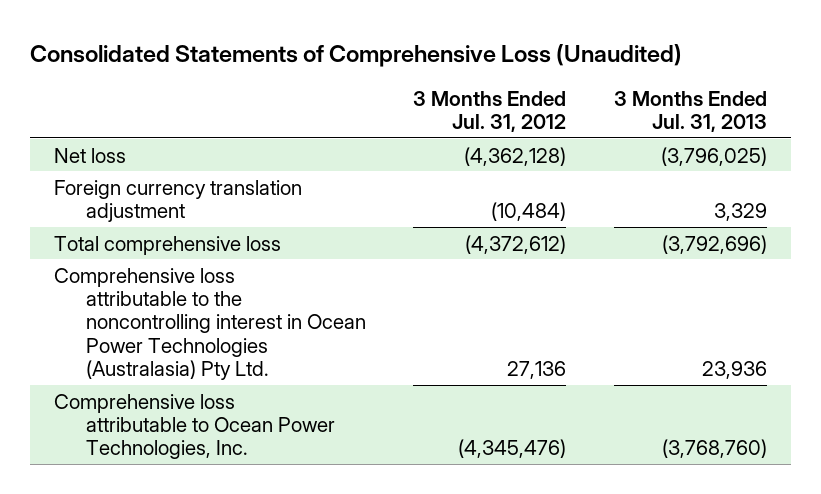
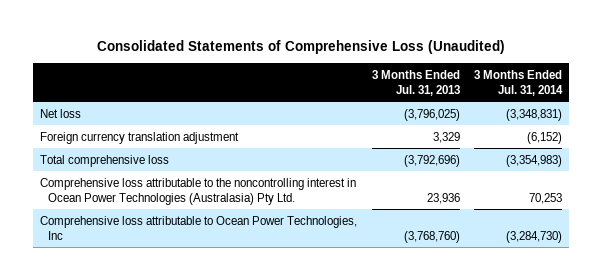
- | 3 Months Ended Jul. 31, 2012 | 3 Months Ended Jul. 31, 2013
+ | 3 Months Ended Jul. 31, 2013 | 3 Months Ended Jul. 31, 2014
- Comprehensive loss attributable to Ocean Power Technologies, Inc. | (4,345,476) | (3,768,760)
+ Comprehensive loss attributable to Ocean Power Technologies, Inc | (3,768,760) | (3,284,730)

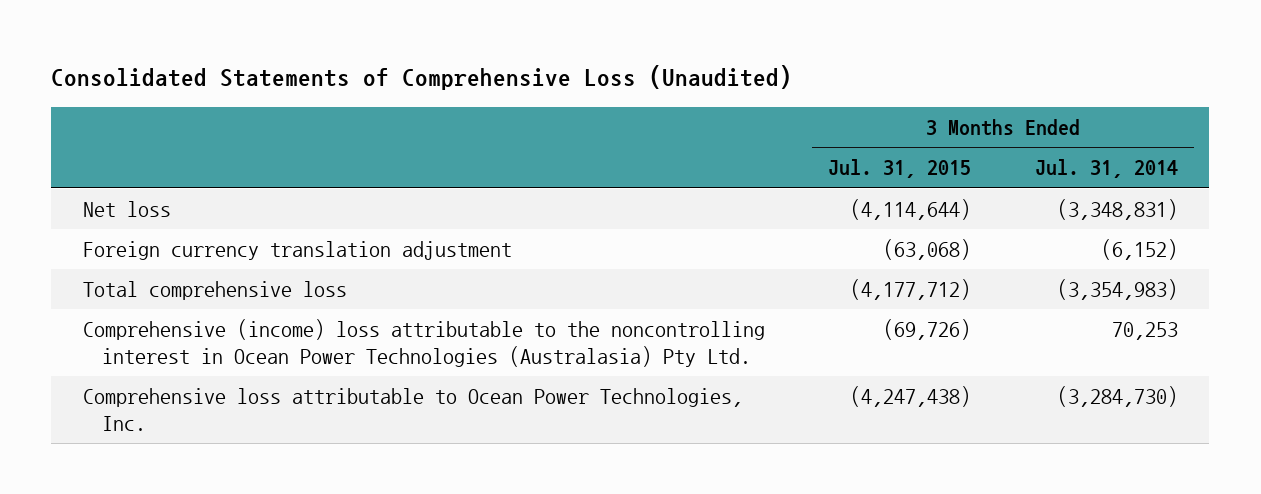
- | 3 Months Ended Jul. 31, 2013 | 3 Months Ended Jul. 31, 2014
+ | 3 Months Ended Jul. 31, 2015 | 3 Months Ended Jul. 31, 2014
- Comprehensive loss attributable to the noncontrolling interest in Ocean Power Technologies (Australasia) Pty Ltd. | 23,936 | 70,253
- Comprehensive loss attributable to Ocean Power Technologies, Inc | (3,768,760) | (3,284,730)
+ Comprehensive (income) loss attributable to the noncontrolling interest in Ocean Power Technologies (Australasia) Pty Ltd. | (69,726) | 70,253
+ Comprehensive loss attributable to Ocean Power Technologies, Inc. | (4,247,438) | (3,284,730)

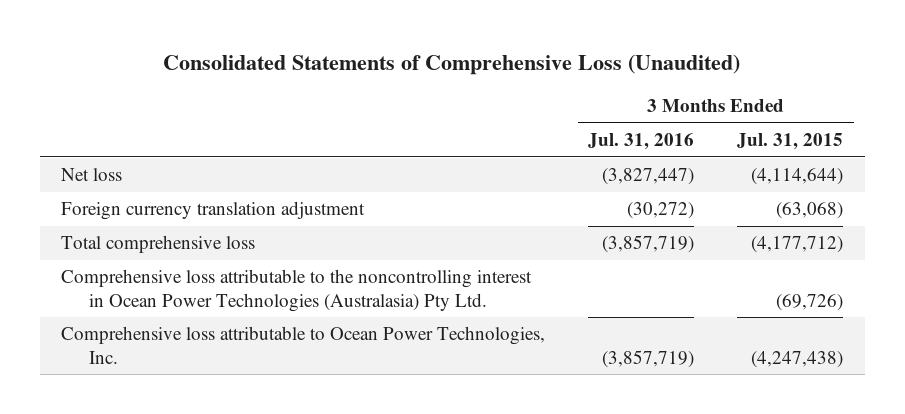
- | 3 Months Ended Jul. 31, 2015 | 3 Months Ended Jul. 31, 2014
+ | 3 Months Ended Jul. 31, 2016 | 3 Months Ended Jul. 31, 2015
- Comprehensive (income) loss attributable to the noncontrolling interest in Ocean Power Technologies (Australasia) Pty Ltd. | (69,726) | 70,253
+ Comprehensive loss attributable to the noncontrolling interest in Ocean Power Technologies (Australasia) Pty Ltd. | | (69,726)

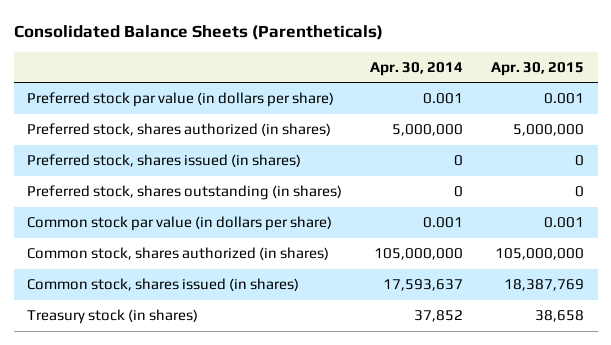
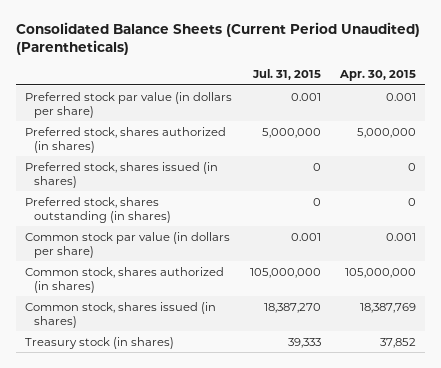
- Consolidated Balance Sheets (Parentheticals)
+ Consolidated Balance Sheets (Current Period Unaudited) (Parentheticals)
- | Apr. 30, 2014 | Apr. 30, 2015
+ | Jul. 31, 2015 | Apr. 30, 2015
- Treasury stock (in shares) | 37,852 | 38,658
+ Treasury stock (in shares) | 39,333 | 37,852

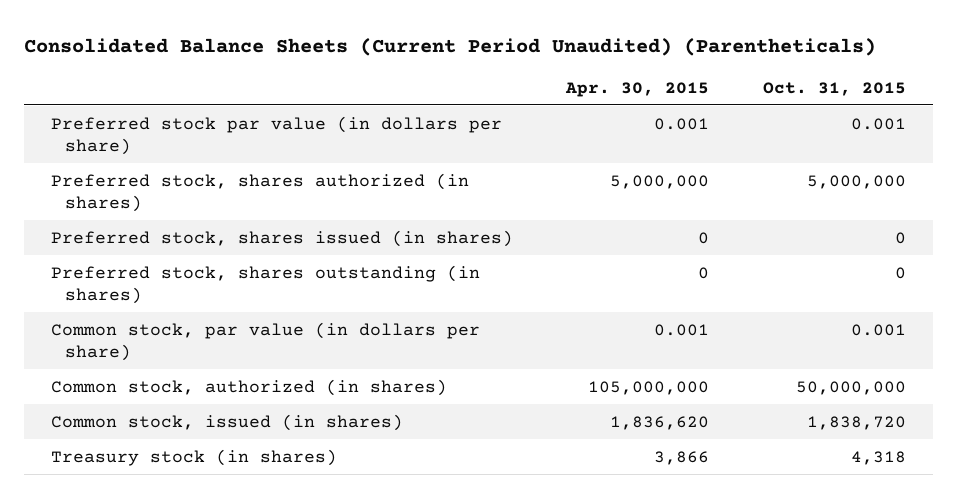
- | Jul. 31, 2015 | Apr. 30, 2015
+ | Apr. 30, 2015 | Oct. 31, 2015
- Common stock par value (in dollars per share) | 0.001 | 0.001
- Common stock, shares authorized (in shares) | 105,000,000 | 105,000,000
- Common stock, shares issued (in shares) | 18,387,270 | 18,387,769
- Treasury stock (in shares) | 39,333 | 37,852
+ Common stock, par value (in dollars per share) | 0.001 | 0.001
+ Common stock, authorized (in shares) | 105,000,000 | 50,000,000
+ Common stock, issued (in shares) | 1,836,620 | 1,838,720
+ Treasury stock (in shares) | 3,866 | 4,318

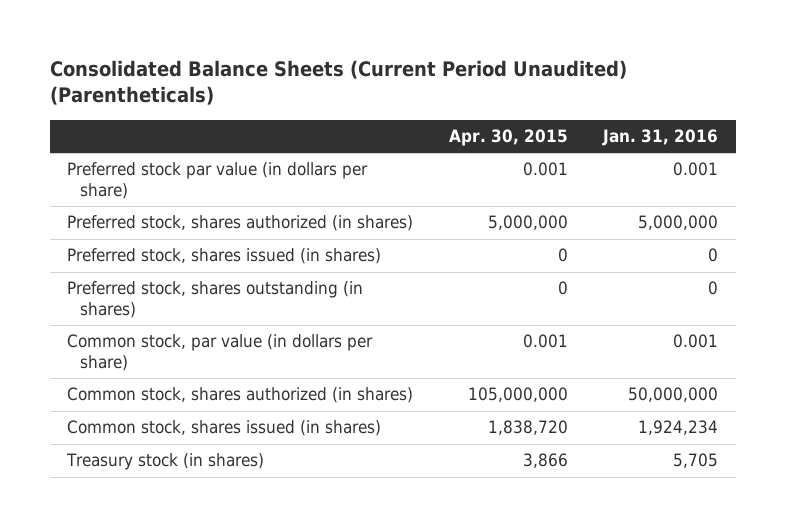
- | Apr. 30, 2015 | Oct. 31, 2015
+ | Apr. 30, 2015 | Jan. 31, 2016
- Common stock, authorized (in shares) | 105,000,000 | 50,000,000
- Common stock, issued (in shares) | 1,836,620 | 1,838,720
+ Common stock, shares authorized (in shares) | 105,000,000 | 50,000,000
+ Common stock, shares issued (in shares) | 1,838,720 | 1,924,234

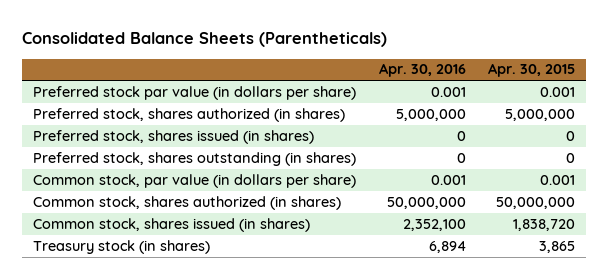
- Consolidated Balance Sheets (Current Period Unaudited) (Parentheticals)
+ Consolidated Balance Sheets (Parentheticals)
- | Apr. 30, 2015 | Jan. 31, 2016
+ | Apr. 30, 2016 | Apr. 30, 2015
- Common stock, shares authorized (in shares) | 105,000,000 | 50,000,000
+ Common stock, shares authorized (in shares) | 50,000,000 | 50,000,000
- Treasury stock (in shares) | 3,866 | 5,705
+ Treasury stock (in shares) | 6,894 | 3,865

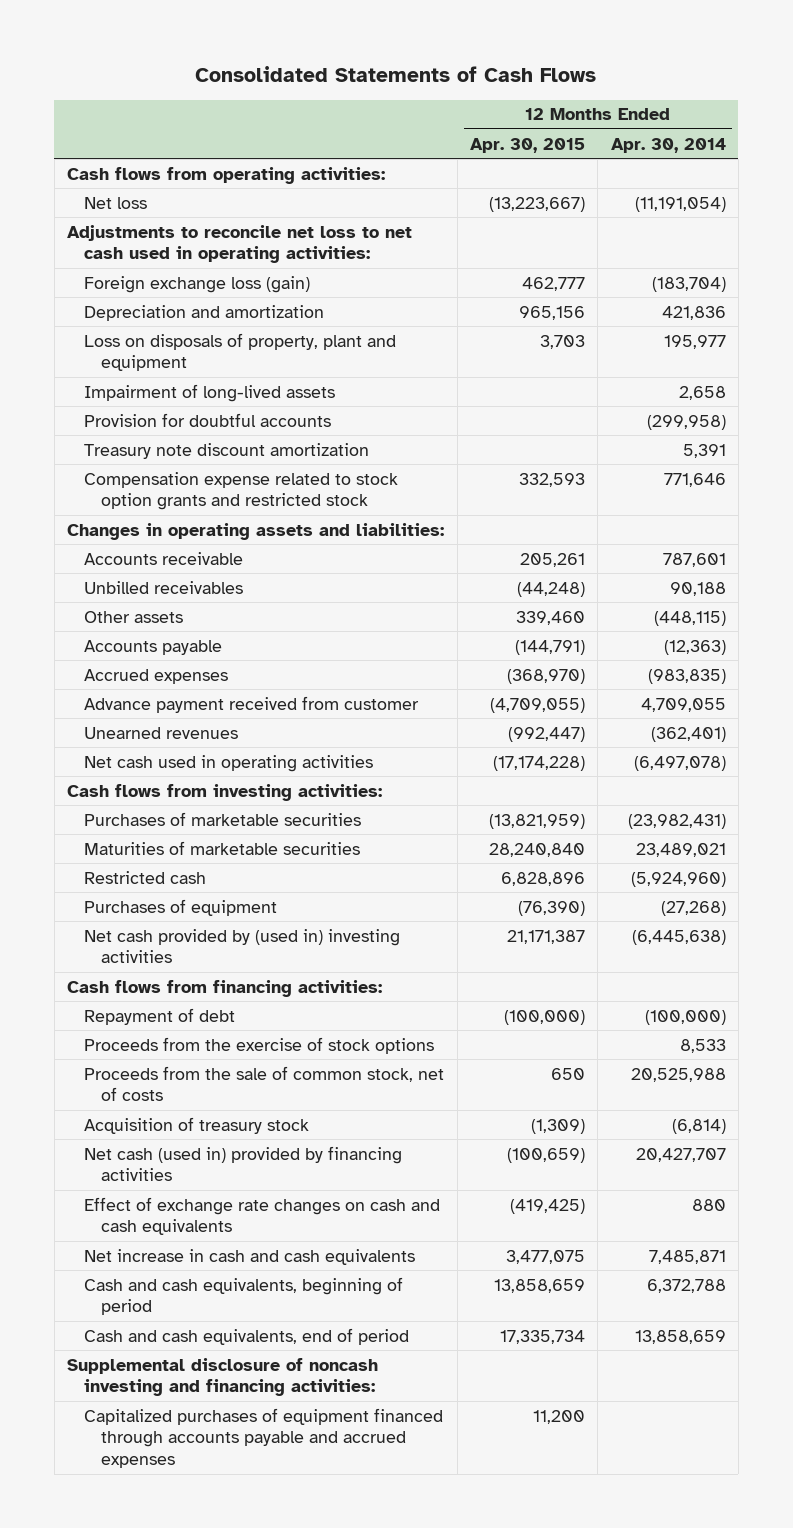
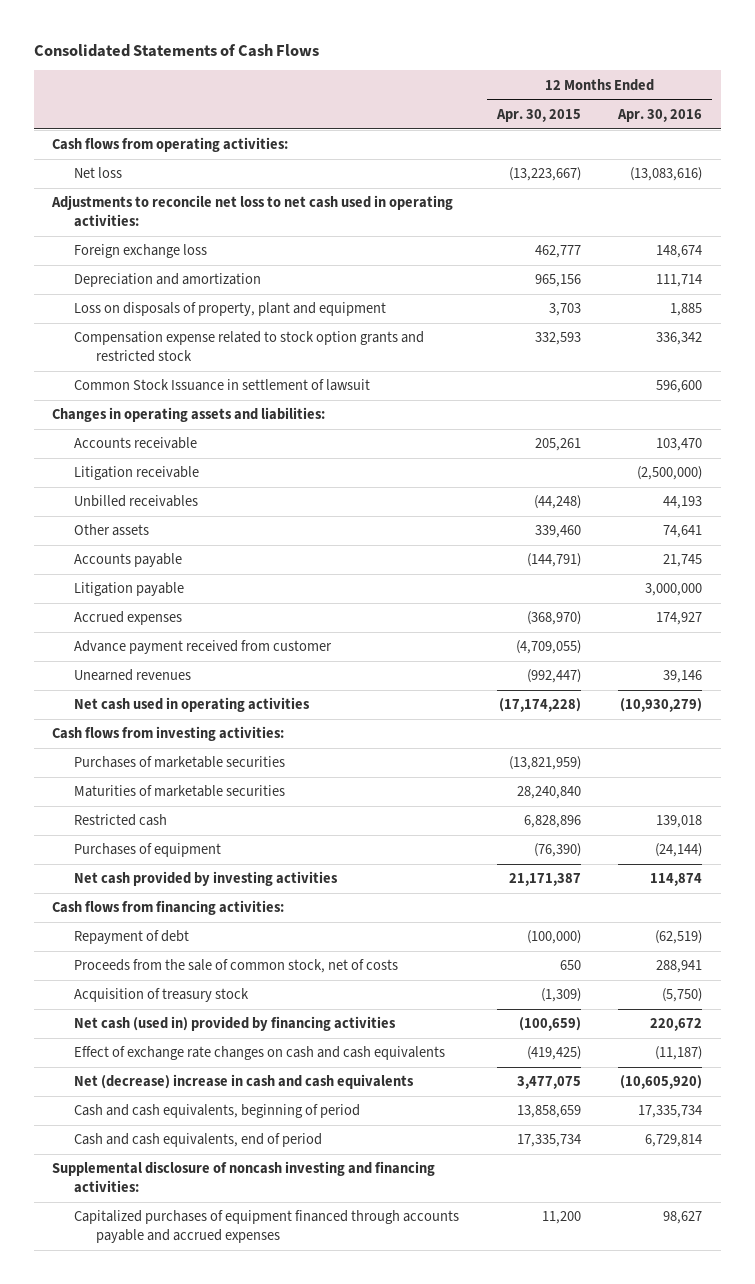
- | 12 Months Ended Apr. 30, 2015 | 12 Months Ended Apr. 30, 2014
+ | 12 Months Ended Apr. 30, 2015 | 12 Months Ended Apr. 30, 2016
- Foreign exchange loss (gain) | 462,777 | (183,704)
+ Foreign exchange loss | 462,777 | 148,674
- Impairment of long-lived assets | | 2,658
- Provision for doubtful accounts | | (299,958)
- Treasury note discount amortization | | 5,391
+ Common Stock Issuance in settlement of lawsuit | | 596,600
+ Litigation receivable | | (2,500,000)
+ Litigation payable | | 3,000,000
- Net cash provided by (used in) investing activities | 21,171,387 | (6,445,638)
+ Net cash provided by investing activities | 21,171,387 | 114,874
- Proceeds from the exercise of stock options | | 8,533
- Net increase in cash and cash equivalents | 3,477,075 | 7,485,871
+ Net (decrease) increase in cash and cash equivalents | 3,477,075 | (10,605,920)

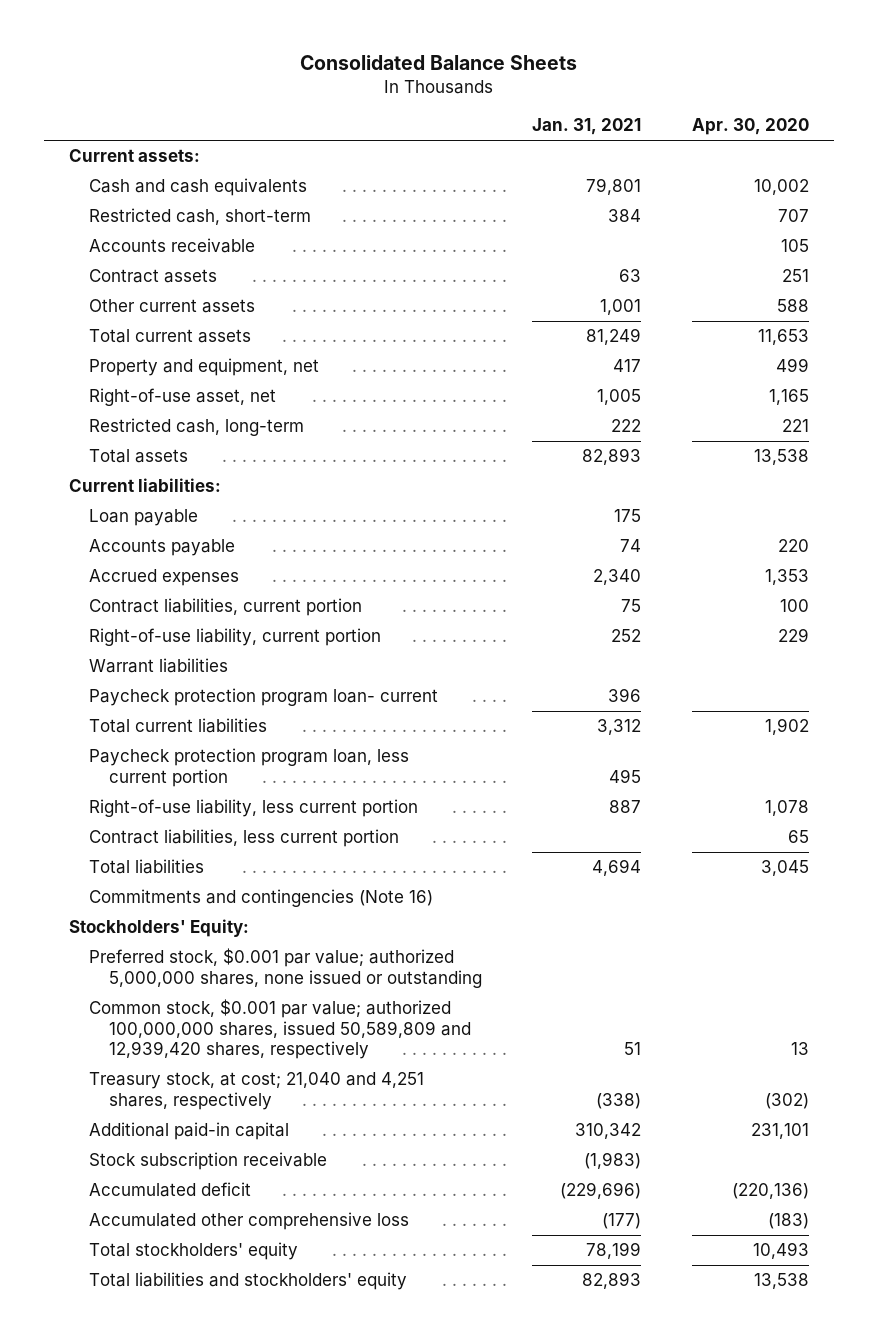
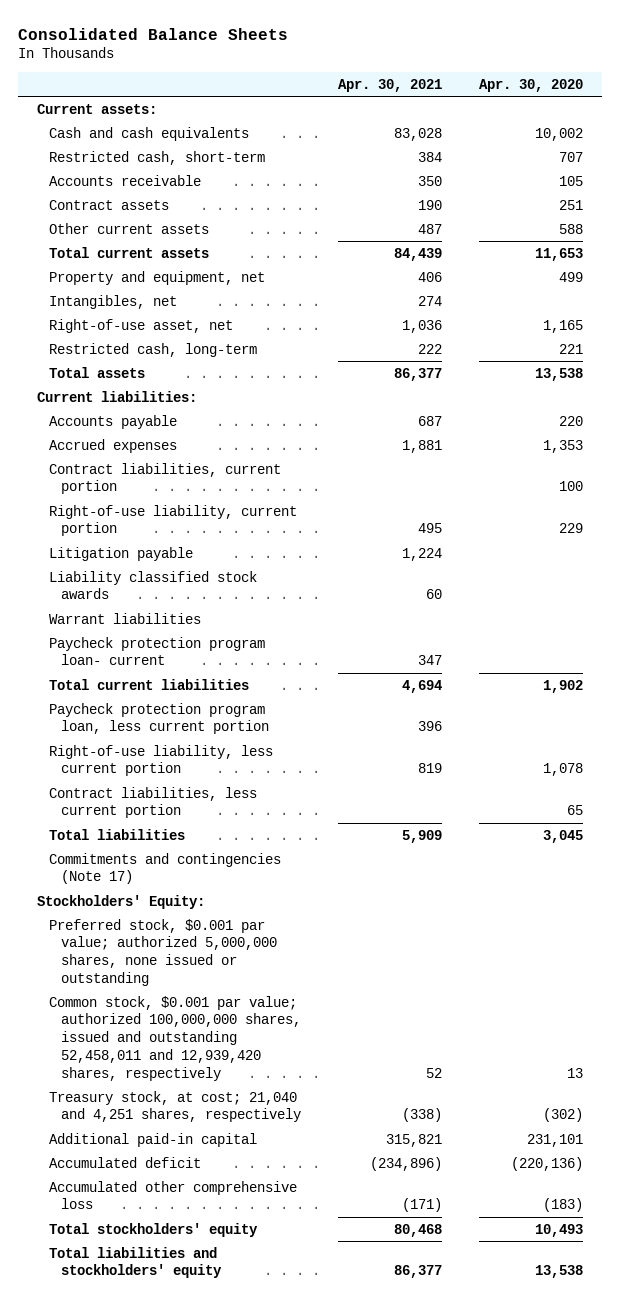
- | Jan. 31, 2021 | Apr. 30, 2020
+ | Apr. 30, 2021 | Apr. 30, 2020
+ Intangibles, net | 274 |
- Loan payable | 175 |
+ Litigation payable | 1,224 |
+ Liability classified stock awards | 60 |
- Commitments and contingencies (Note 16)
+ Commitments and contingencies (Note 17)
- Common stock, $0.001 par value; authorized 100,000,000 shares, issued 50,589,809 and 12,939,420 shares, respectively | 51 | 13
+ Common stock, $0.001 par value; authorized 100,000,000 shares, issued and outstanding 52,458,011 and 12,939,420 shares, respectively | 52 | 13
- Stock subscription receivable | (1,983) |

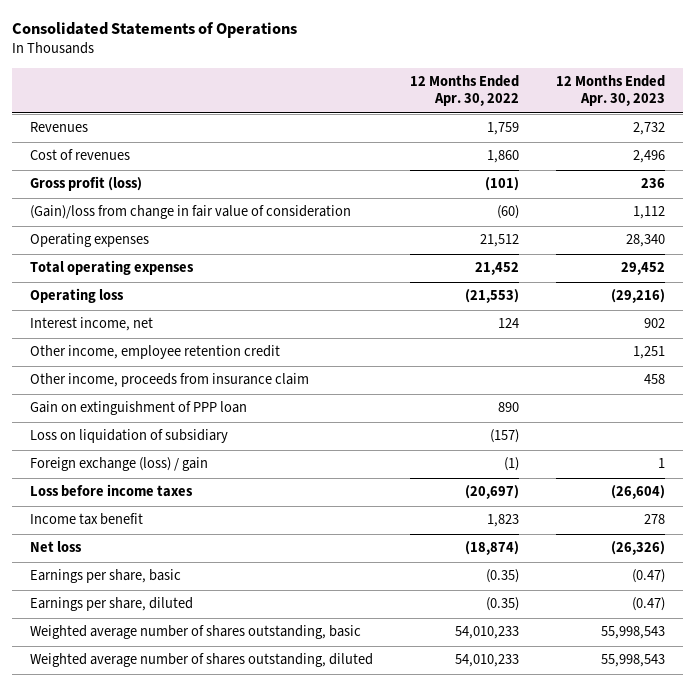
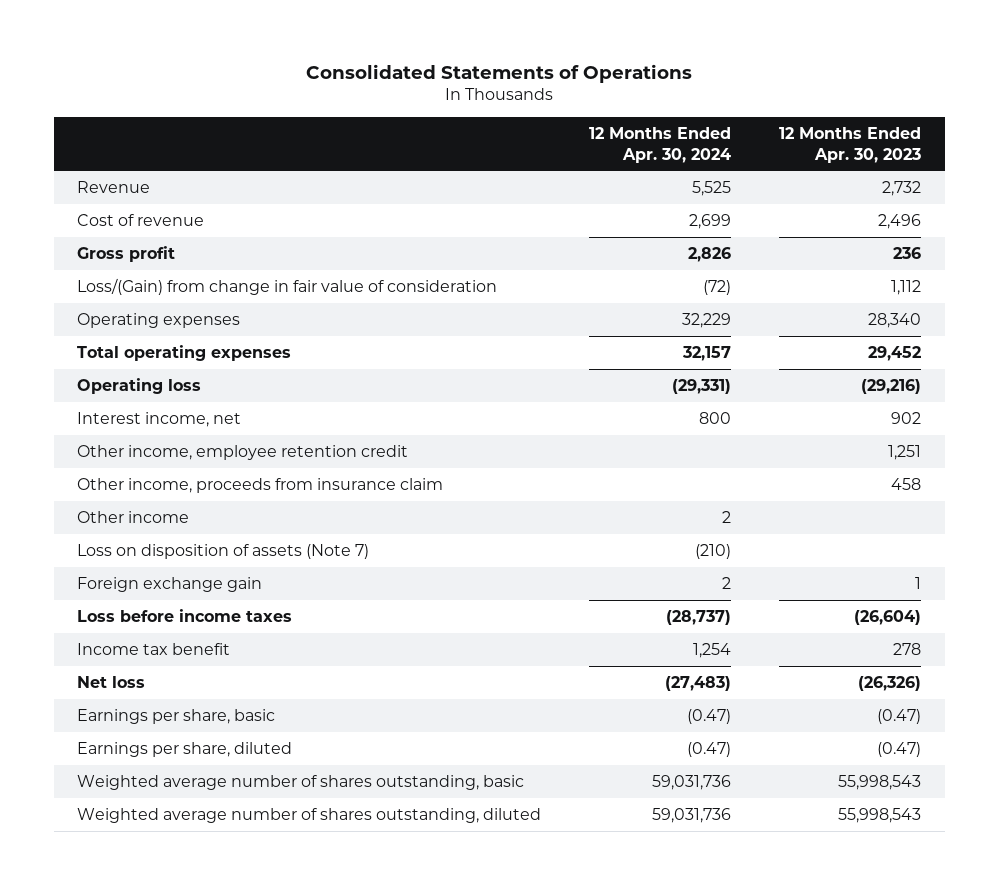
- | 12 Months Ended Apr. 30, 2022 | 12 Months Ended Apr. 30, 2023
+ | 12 Months Ended Apr. 30, 2024 | 12 Months Ended Apr. 30, 2023
- Revenues | 1,759 | 2,732
- Cost of revenues | 1,860 | 2,496
- Gross profit (loss) | (101) | 236
- (Gain)/loss from change in fair value of consideration | (60) | 1,112
+ Revenue | 5,525 | 2,732
+ Cost of revenue | 2,699 | 2,496
+ Gross profit | 2,826 | 236
+ Loss/(Gain) from change in fair value of consideration | (72) | 1,112
- Gain on extinguishment of PPP loan | 890 |
- Loss on liquidation of subsidiary | (157) |
- Foreign exchange (loss) / gain | (1) | 1
+ Other income | 2 |
+ Loss on disposition of assets (Note 7) | (210) |
+ Foreign exchange gain | 2 | 1

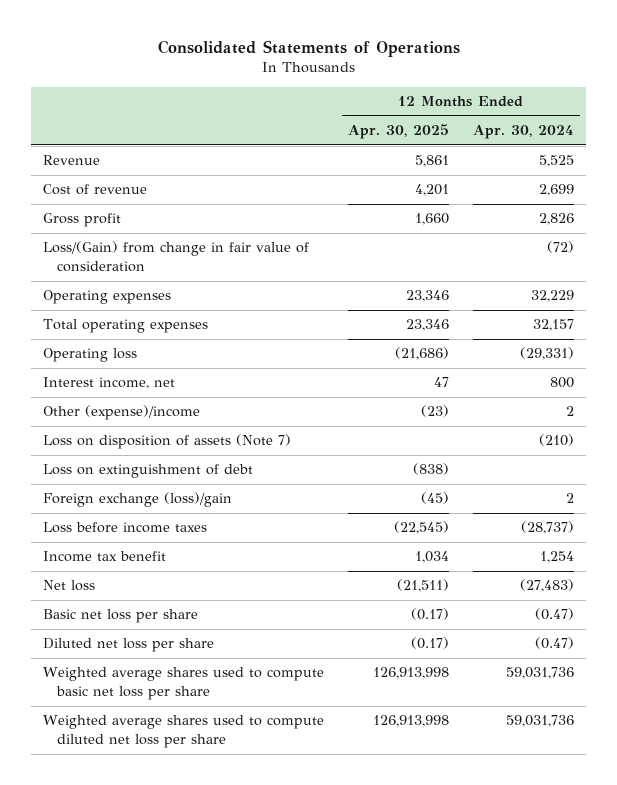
- | 12 Months Ended Apr. 30, 2024 | 12 Months Ended Apr. 30, 2023
+ | 12 Months Ended Apr. 30, 2025 | 12 Months Ended Apr. 30, 2024
- Other income, employee retention credit | | 1,251
- Other income, proceeds from insurance claim | | 458
- Other income | 2 |
+ Other (expense)/income | (23) | 2
- Foreign exchange gain | 2 | 1
+ Loss on extinguishment of debt | (838) |
+ Foreign exchange (loss)/gain | (45) | 2
- Earnings per share, basic | (0.47) | (0.47)
- Earnings per share, diluted | (0.47) | (0.47)
- Weighted average number of shares outstanding, basic | 59,031,736 | 55,998,543
- Weighted average number of shares outstanding, diluted | 59,031,736 | 55,998,543
+ Basic net loss per share | (0.17) | (0.47)
+ Diluted net loss per share | (0.17) | (0.47)
+ Weighted average shares used to compute basic net loss per share | 126,913,998 | 59,031,736
+ Weighted average shares used to compute diluted net loss per share | 126,913,998 | 59,031,736

